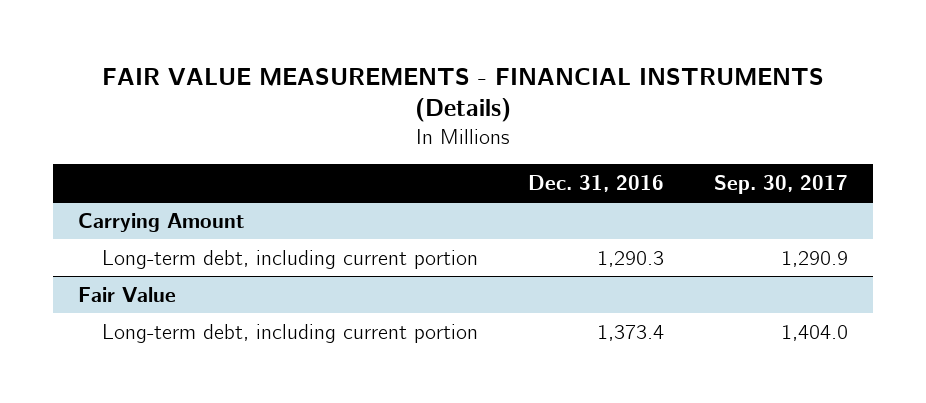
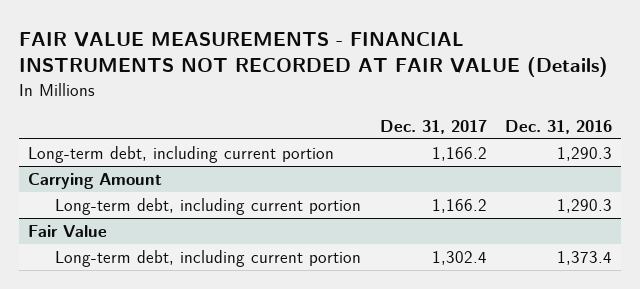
- FAIR VALUE MEASUREMENTS - FINANCIAL INSTRUMENTS (Details)
+ FAIR VALUE MEASUREMENTS - FINANCIAL INSTRUMENTS NOT RECORDED AT FAIR VALUE (Details)
- | Dec. 31, 2016 | Sep. 30, 2017
+ | Dec. 31, 2017 | Dec. 31, 2016
+ Long-term debt, including current portion | 1,166.2 | 1,290.3

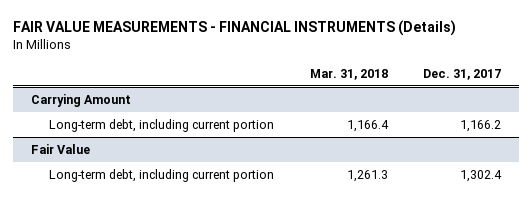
- FAIR VALUE MEASUREMENTS - FINANCIAL INSTRUMENTS NOT RECORDED AT FAIR VALUE (Details)
+ FAIR VALUE MEASUREMENTS - FINANCIAL INSTRUMENTS (Details)
- | Dec. 31, 2017 | Dec. 31, 2016
+ | Mar. 31, 2018 | Dec. 31, 2017
- Long-term debt, including current portion | 1,166.2 | 1,290.3

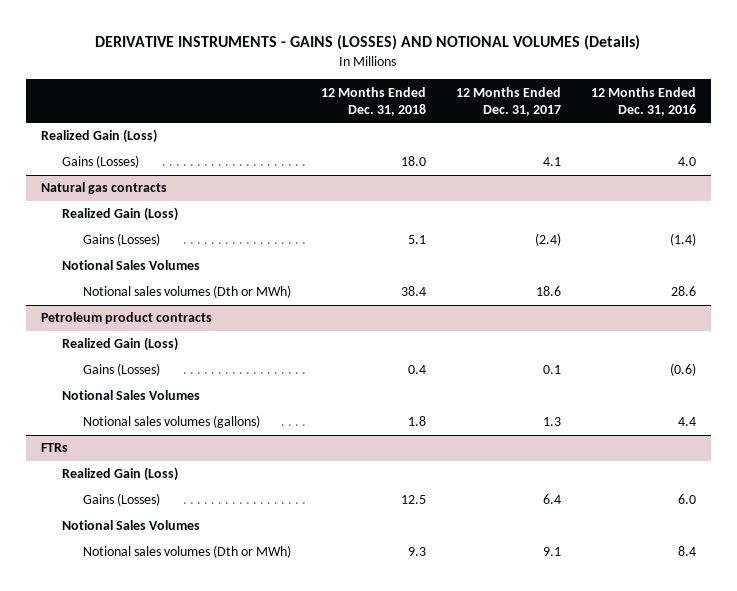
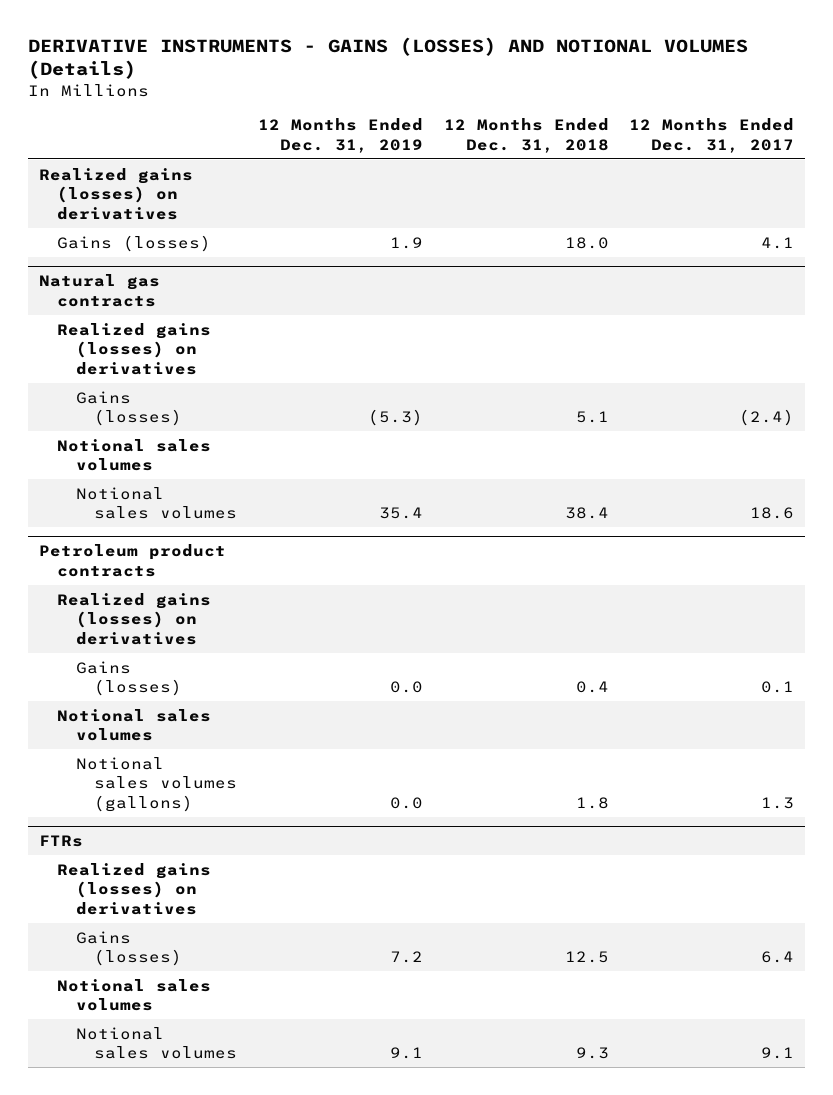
- | 12 Months Ended Dec. 31, 2018 | 12 Months Ended Dec. 31, 2017 | 12 Months Ended Dec. 31, 2016
+ | 12 Months Ended Dec. 31, 2019 | 12 Months Ended Dec. 31, 2018 | 12 Months Ended Dec. 31, 2017
- Realized Gain (Loss)
- Gains (Losses) | 18.0 | 4.1 | 4.0
+ Realized gains (losses) on derivatives
+ Gains (losses) | 1.9 | 18.0 | 4.1
@ Natural gas contracts
- Realized Gain (Loss)
- Gains (Losses) | 5.1 | (2.4) | (1.4)
- Notional Sales Volumes
- Notional sales volumes (Dth or MWh) | 38.4 | 18.6 | 28.6
+ Realized gains (losses) on derivatives
+ Gains (losses) | (5.3) | 5.1 | (2.4)
+ Notional sales volumes
+ Notional sales volumes | 35.4 | 38.4 | 18.6
@ Petroleum product contracts
- Realized Gain (Loss)
- Gains (Losses) | 0.4 | 0.1 | (0.6)
- Notional Sales Volumes
+ Realized gains (losses) on derivatives
+ Gains (losses) | 0.0 | 0.4 | 0.1
+ Notional sales volumes
@ FTRs
- Realized Gain (Loss)
- Gains (Losses) | 12.5 | 6.4 | 6.0
- Notional Sales Volumes
- Notional sales volumes (Dth or MWh) | 9.3 | 9.1 | 8.4
+ Realized gains (losses) on derivatives
+ Gains (losses) | 7.2 | 12.5 | 6.4
+ Notional sales volumes
+ Notional sales volumes | 9.1 | 9.3 | 9.1

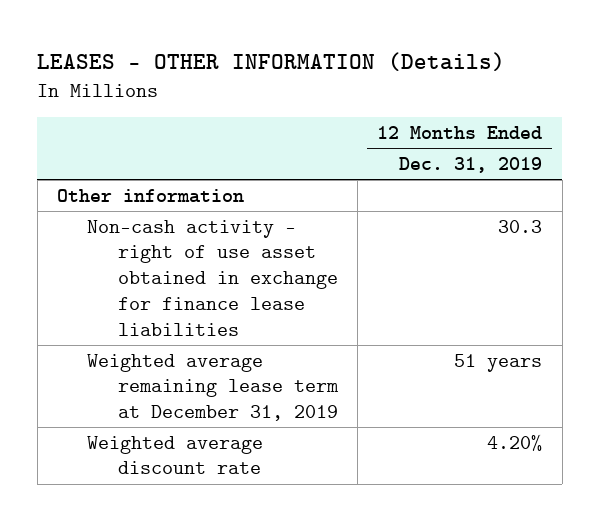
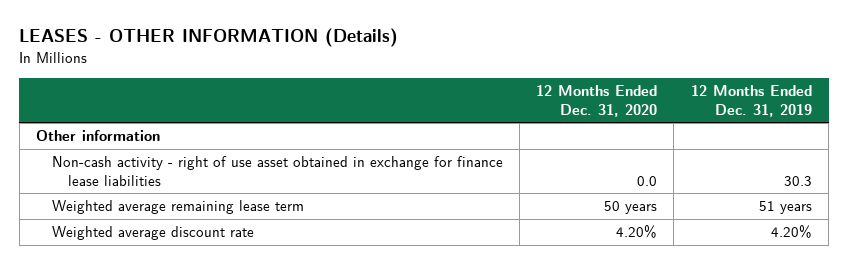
- | 12 Months Ended Dec. 31, 2019
+ | 12 Months Ended Dec. 31, 2020 | 12 Months Ended Dec. 31, 2019
- Weighted average remaining lease term at December 31, 2019 | 51 years
+ Weighted average remaining lease term | 50 years | 51 years

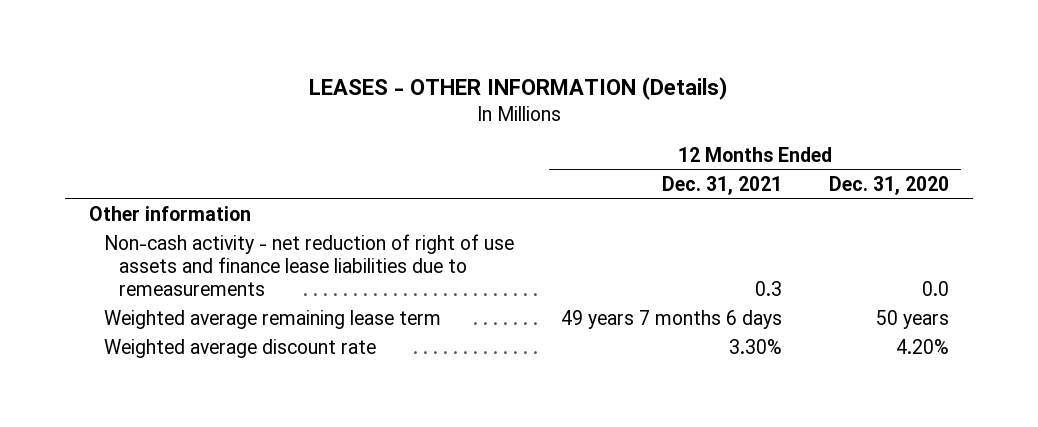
- | 12 Months Ended Dec. 31, 2020 | 12 Months Ended Dec. 31, 2019
+ | 12 Months Ended Dec. 31, 2021 | 12 Months Ended Dec. 31, 2020
- Non-cash activity - right of use asset obtained in exchange for finance lease liabilities | 0.0 | 30.3
+ Non-cash activity - net reduction of right of use assets and finance lease liabilities due to remeasurements | 0.3 | 0.0

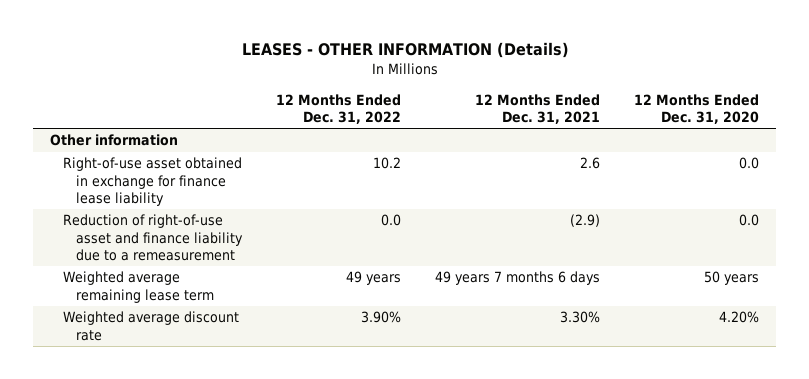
- | 12 Months Ended Dec. 31, 2021 | 12 Months Ended Dec. 31, 2020
+ | 12 Months Ended Dec. 31, 2022 | 12 Months Ended Dec. 31, 2021 | 12 Months Ended Dec. 31, 2020
- Non-cash activity - net reduction of right of use assets and finance lease liabilities due to remeasurements | 0.3 | 0.0
+ Right-of-use asset obtained in exchange for finance lease liability | 10.2 | 2.6 | 0.0
+ Reduction of right-of-use asset and finance liability due to a remeasurement | 0.0 | (2.9) | 0.0

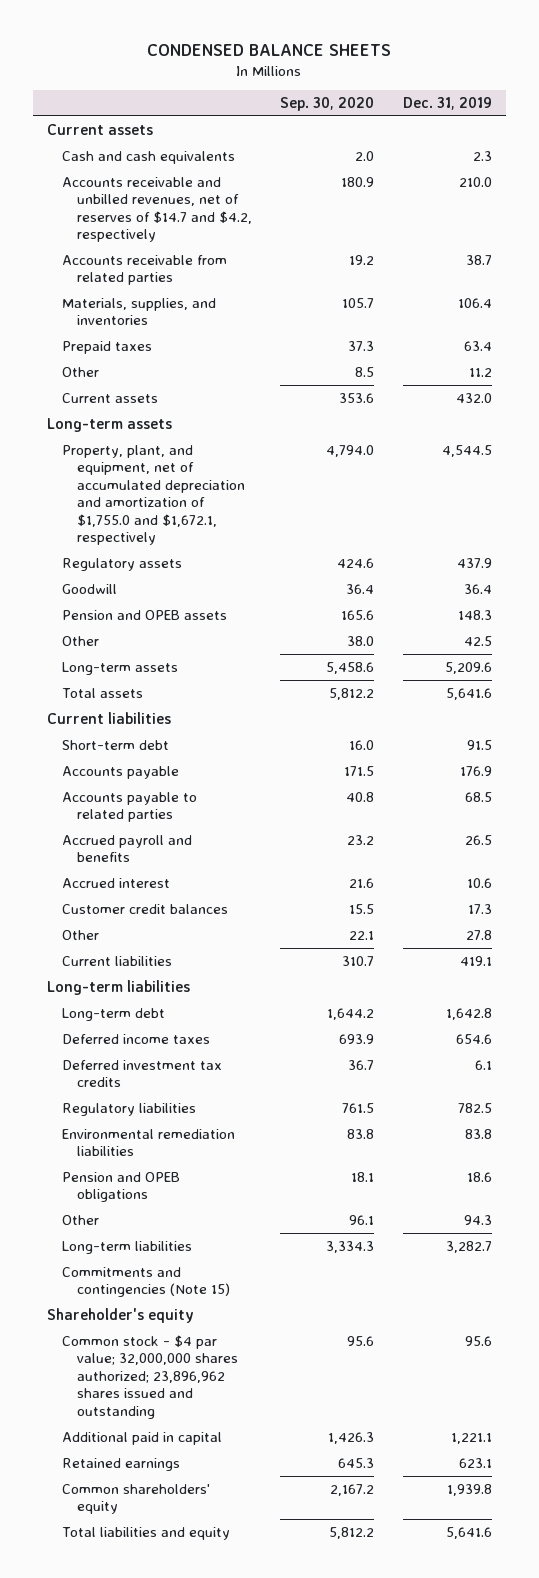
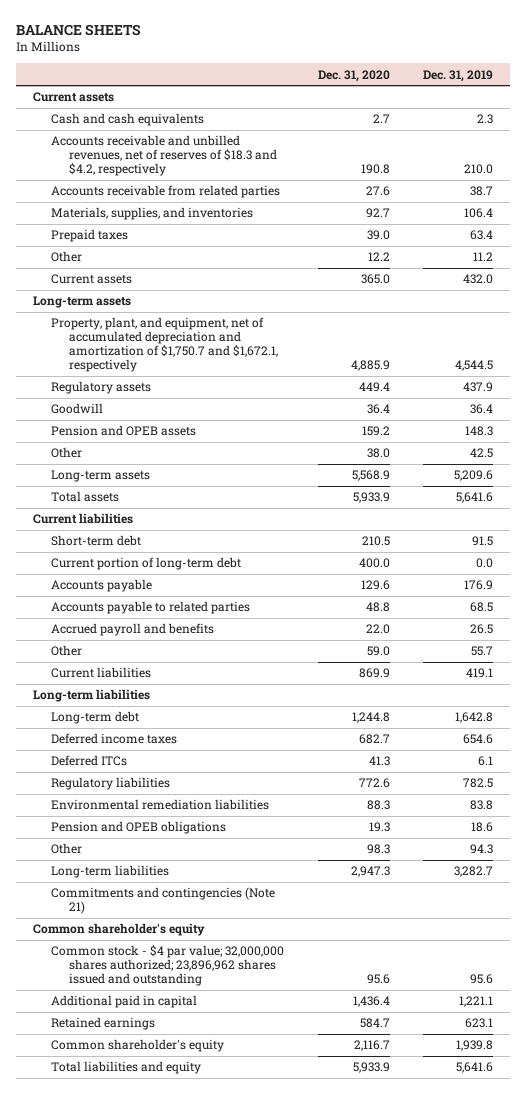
- CONDENSED BALANCE SHEETS
+ BALANCE SHEETS
- | Sep. 30, 2020 | Dec. 31, 2019
+ | Dec. 31, 2020 | Dec. 31, 2019
- Accounts receivable and unbilled revenues, net of reserves of $14.7 and $4.2, respectively | 180.9 | 210.0
+ Accounts receivable and unbilled revenues, net of reserves of $18.3 and $4.2, respectively | 190.8 | 210.0
- Property, plant, and equipment, net of accumulated depreciation and amortization of $1,755.0 and $1,672.1, respectively | 4,794.0 | 4,544.5
+ Property, plant, and equipment, net of accumulated depreciation and amortization of $1,750.7 and $1,672.1, respectively | 4,885.9 | 4,544.5
+ Current portion of long-term debt | 400.0 | 0.0
- Accrued interest | 21.6 | 10.6
- Customer credit balances | 15.5 | 17.3
- Other | 22.1 | 27.8
+ Other | 59.0 | 55.7
- Deferred investment tax credits | 36.7 | 6.1
+ Deferred ITCs | 41.3 | 6.1
- Commitments and contingencies (Note 15)
- Shareholder's equity
+ Commitments and contingencies (Note 21)
+ Common shareholder's equity
- Common shareholders' equity | 2,167.2 | 1,939.8
+ Common shareholder's equity | 2,116.7 | 1,939.8

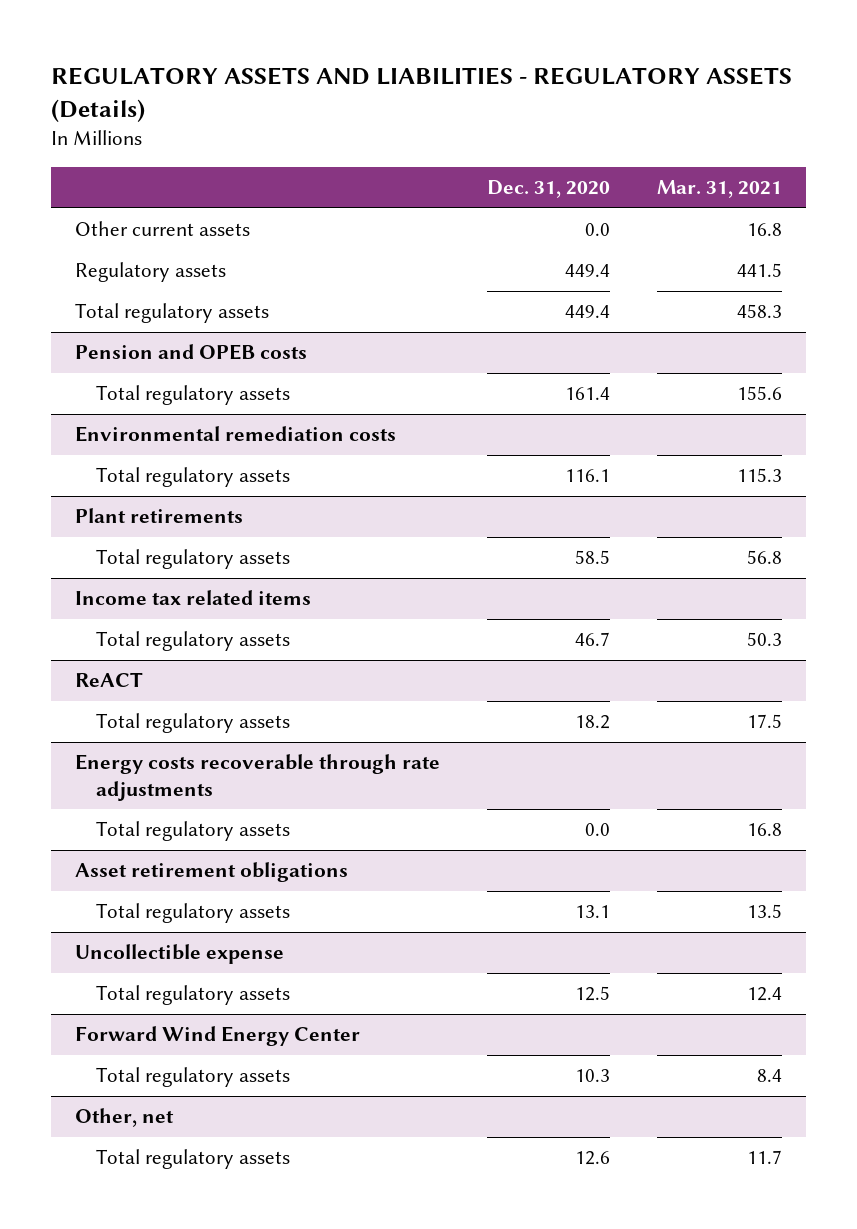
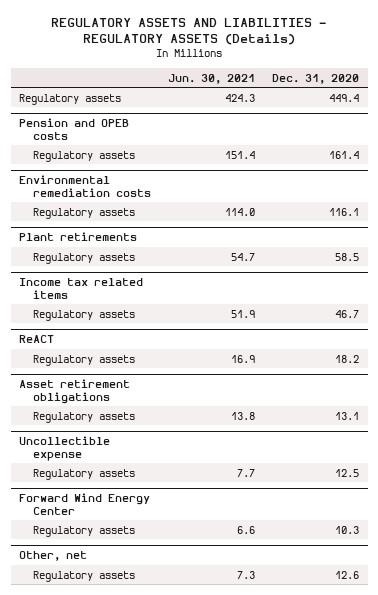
- | Dec. 31, 2020 | Mar. 31, 2021
+ | Jun. 30, 2021 | Dec. 31, 2020
- Other current assets | 0.0 | 16.8
- Total regulatory assets | 449.4 | 458.3
@ Pension and OPEB costs
- Total regulatory assets | 161.4 | 155.6
+ Regulatory assets | 151.4 | 161.4
@ Environmental remediation costs
- Total regulatory assets | 116.1 | 115.3
+ Regulatory assets | 114.0 | 116.1
@ Plant retirements
- Total regulatory assets | 58.5 | 56.8
+ Regulatory assets | 54.7 | 58.5
@ Income tax related items
- Total regulatory assets | 46.7 | 50.3
+ Regulatory assets | 51.9 | 46.7
@ ReACT
- Total regulatory assets | 18.2 | 17.5
- Energy costs recoverable through rate adjustments
- Total regulatory assets | 0.0 | 16.8
@ ReACT
+ Regulatory assets | 16.9 | 18.2
@ Asset retirement obligations
- Total regulatory assets | 13.1 | 13.5
+ Regulatory assets | 13.8 | 13.1
@ Uncollectible expense
- Total regulatory assets | 12.5 | 12.4
+ Regulatory assets | 7.7 | 12.5
@ Forward Wind Energy Center
- Total regulatory assets | 10.3 | 8.4
+ Regulatory assets | 6.6 | 10.3
@ Other, net
- Total regulatory assets | 12.6 | 11.7
+ Regulatory assets | 7.3 | 12.6

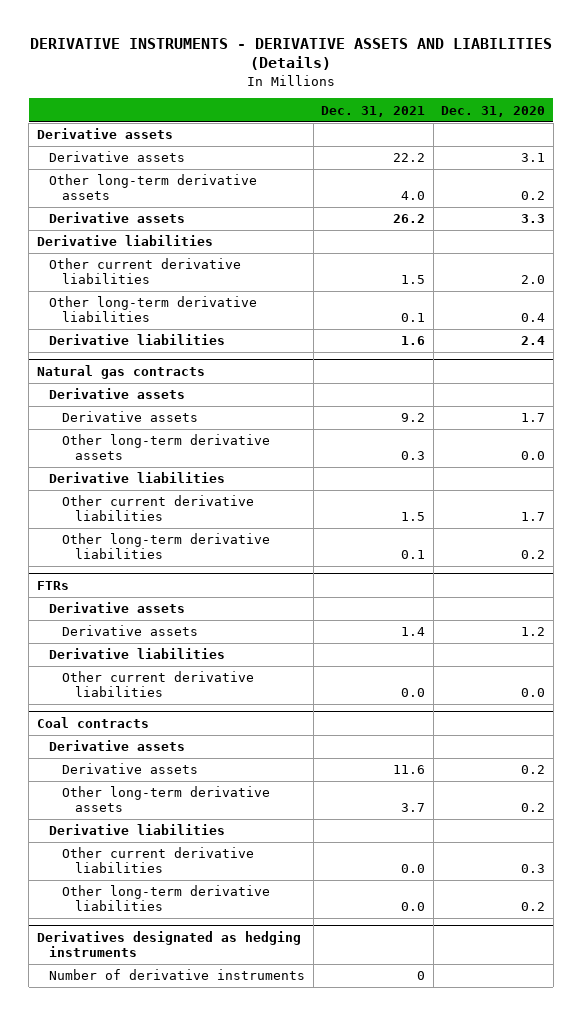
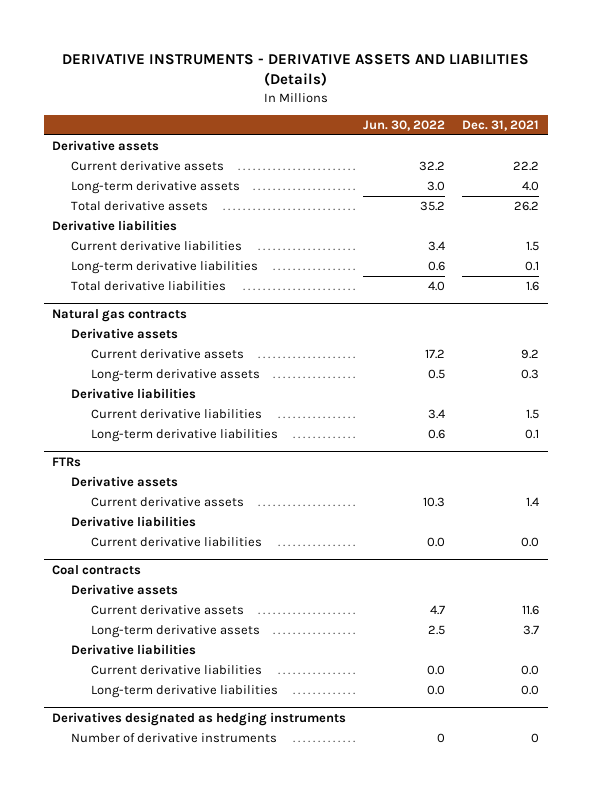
- | Dec. 31, 2021 | Dec. 31, 2020
+ | Jun. 30, 2022 | Dec. 31, 2021
- Derivative assets | 22.2 | 3.1
- Other long-term derivative assets | 4.0 | 0.2
- Derivative assets | 26.2 | 3.3
+ Current derivative assets | 32.2 | 22.2
+ Long-term derivative assets | 3.0 | 4.0
+ Total derivative assets | 35.2 | 26.2
- Other current derivative liabilities | 1.5 | 2.0
- Other long-term derivative liabilities | 0.1 | 0.4
- Derivative liabilities | 1.6 | 2.4
+ Current derivative liabilities | 3.4 | 1.5
+ Long-term derivative liabilities | 0.6 | 0.1
+ Total derivative liabilities | 4.0 | 1.6
@ Natural gas contracts
- Derivative assets | 9.2 | 1.7
- Other long-term derivative assets | 0.3 | 0.0
+ Current derivative assets | 17.2 | 9.2
+ Long-term derivative assets | 0.5 | 0.3
- Other current derivative liabilities | 1.5 | 1.7
- Other long-term derivative liabilities | 0.1 | 0.2
+ Current derivative liabilities | 3.4 | 1.5
+ Long-term derivative liabilities | 0.6 | 0.1
@ FTRs
- Derivative assets | 1.4 | 1.2
+ Current derivative assets | 10.3 | 1.4
- Other current derivative liabilities | 0.0 | 0.0
+ Current derivative liabilities | 0.0 | 0.0
@ Coal contracts
- Derivative assets | 11.6 | 0.2
- Other long-term derivative assets | 3.7 | 0.2
+ Current derivative assets | 4.7 | 11.6
+ Long-term derivative assets | 2.5 | 3.7
- Other current derivative liabilities | 0.0 | 0.3
- Other long-term derivative liabilities | 0.0 | 0.2
+ Current derivative liabilities | 0.0 | 0.0
+ Long-term derivative liabilities | 0.0 | 0.0

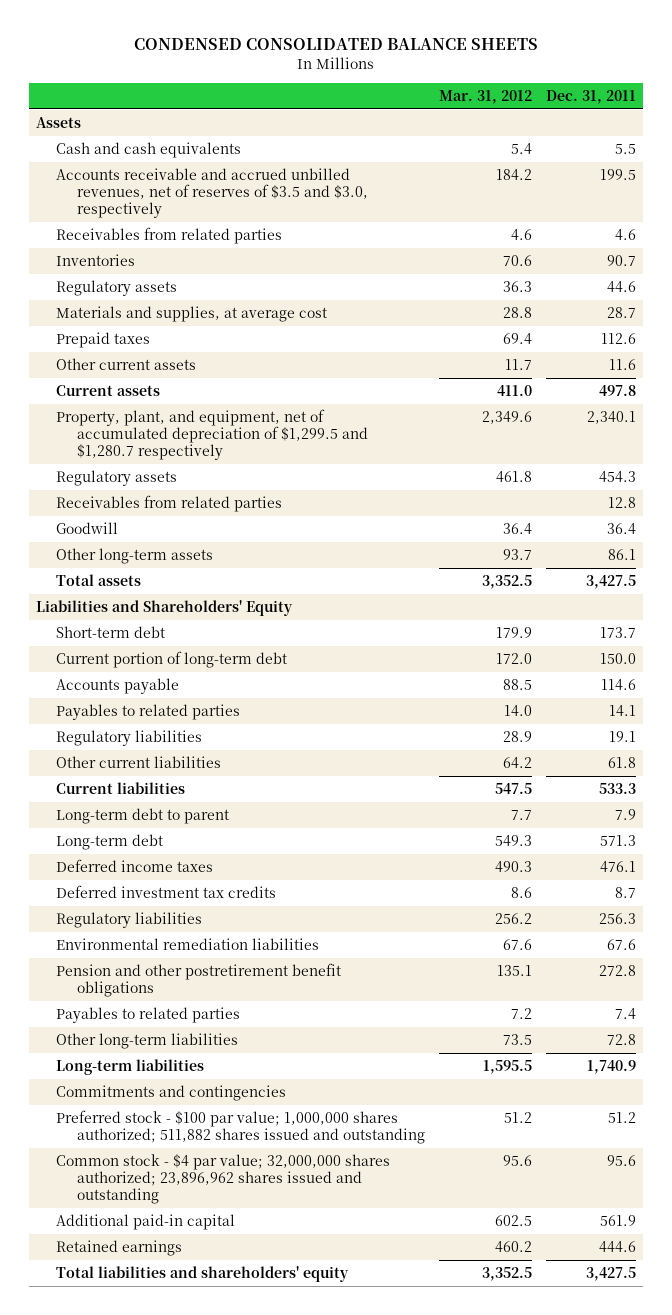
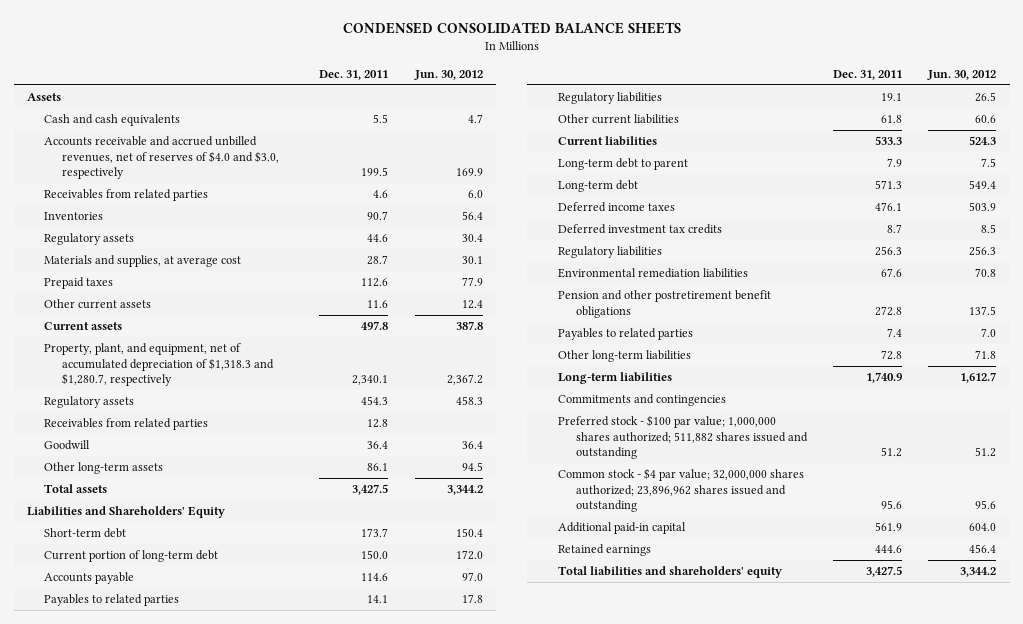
- | Mar. 31, 2012 | Dec. 31, 2011
+ | Dec. 31, 2011 | Jun. 30, 2012
- Accounts receivable and accrued unbilled revenues, net of reserves of $3.5 and $3.0, respectively | 184.2 | 199.5
+ Accounts receivable and accrued unbilled revenues, net of reserves of $4.0 and $3.0, respectively | 199.5 | 169.9
- Property, plant, and equipment, net of accumulated depreciation of $1,299.5 and $1,280.7 respectively | 2,349.6 | 2,340.1
+ Property, plant, and equipment, net of accumulated depreciation of $1,318.3 and $1,280.7, respectively | 2,340.1 | 2,367.2

